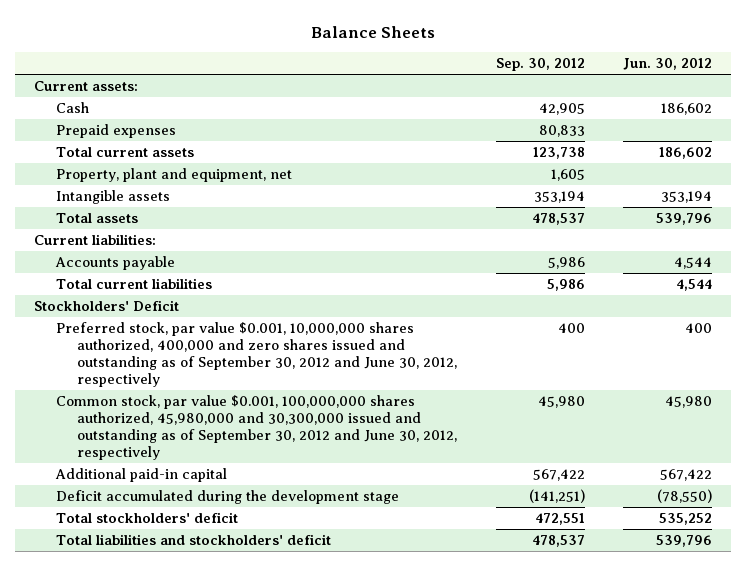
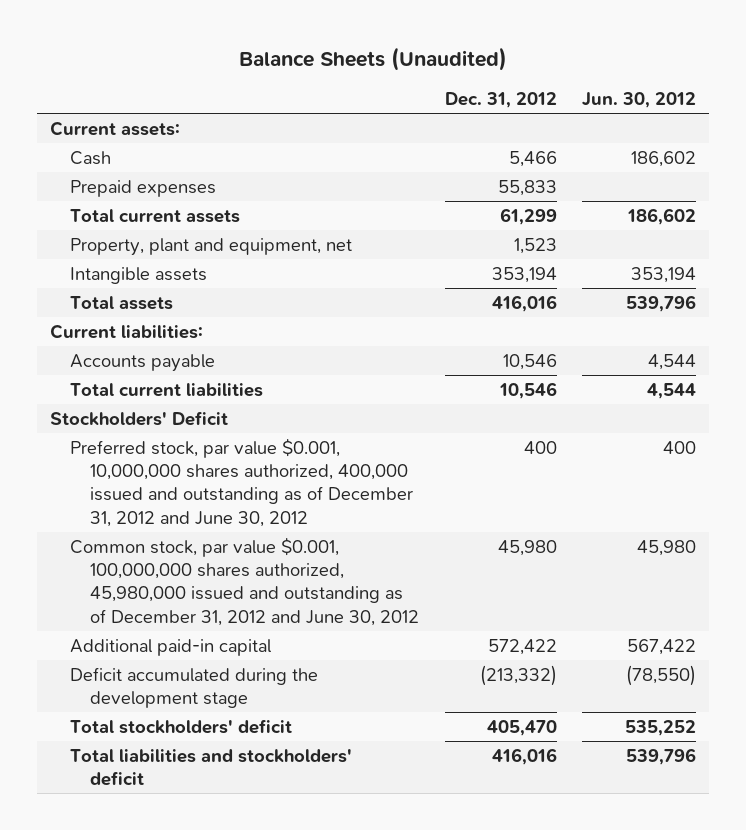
- Balance Sheets
+ Balance Sheets (Unaudited)
- | Sep. 30, 2012 | Jun. 30, 2012
+ | Dec. 31, 2012 | Jun. 30, 2012
- Preferred stock, par value $0.001, 10,000,000 shares authorized, 400,000 and zero shares issued and outstanding as of September 30, 2012 and June 30, 2012, respectively | 400 | 400
- Common stock, par value $0.001, 100,000,000 shares authorized, 45,980,000 and 30,300,000 issued and outstanding as of September 30, 2012 and June 30, 2012, respectively | 45,980 | 45,980
+ Preferred stock, par value $0.001, 10,000,000 shares authorized, 400,000 issued and outstanding as of December 31, 2012 and June 30, 2012 | 400 | 400
+ Common stock, par value $0.001, 100,000,000 shares authorized, 45,980,000 issued and outstanding as of December 31, 2012 and June 30, 2012 | 45,980 | 45,980

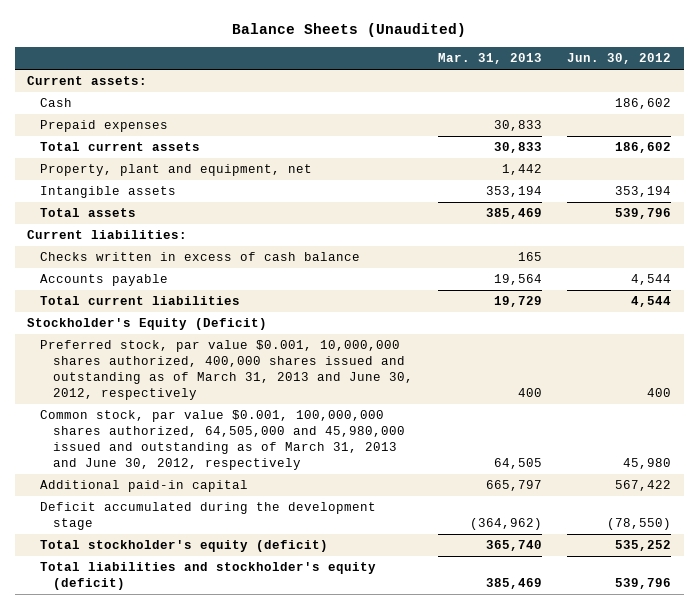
- | Dec. 31, 2012 | Jun. 30, 2012
+ | Mar. 31, 2013 | Jun. 30, 2012
+ Checks written in excess of cash balance | 165 |
- Stockholders' Deficit
- Preferred stock, par value $0.001, 10,000,000 shares authorized, 400,000 issued and outstanding as of December 31, 2012 and June 30, 2012 | 400 | 400
- Common stock, par value $0.001, 100,000,000 shares authorized, 45,980,000 issued and outstanding as of December 31, 2012 and June 30, 2012 | 45,980 | 45,980
+ Stockholder's Equity (Deficit)
+ Preferred stock, par value $0.001, 10,000,000 shares authorized, 400,000 shares issued and outstanding as of March 31, 2013 and June 30, 2012, respectively | 400 | 400
+ Common stock, par value $0.001, 100,000,000 shares authorized, 64,505,000 and 45,980,000 issued and outstanding as of March 31, 2013 and June 30, 2012, respectively | 64,505 | 45,980
- Total stockholders' deficit | 405,470 | 535,252
- Total liabilities and stockholders' deficit | 416,016 | 539,796
+ Total stockholder's equity (deficit) | 365,740 | 535,252
+ Total liabilities and stockholder's equity (deficit) | 385,469 | 539,796

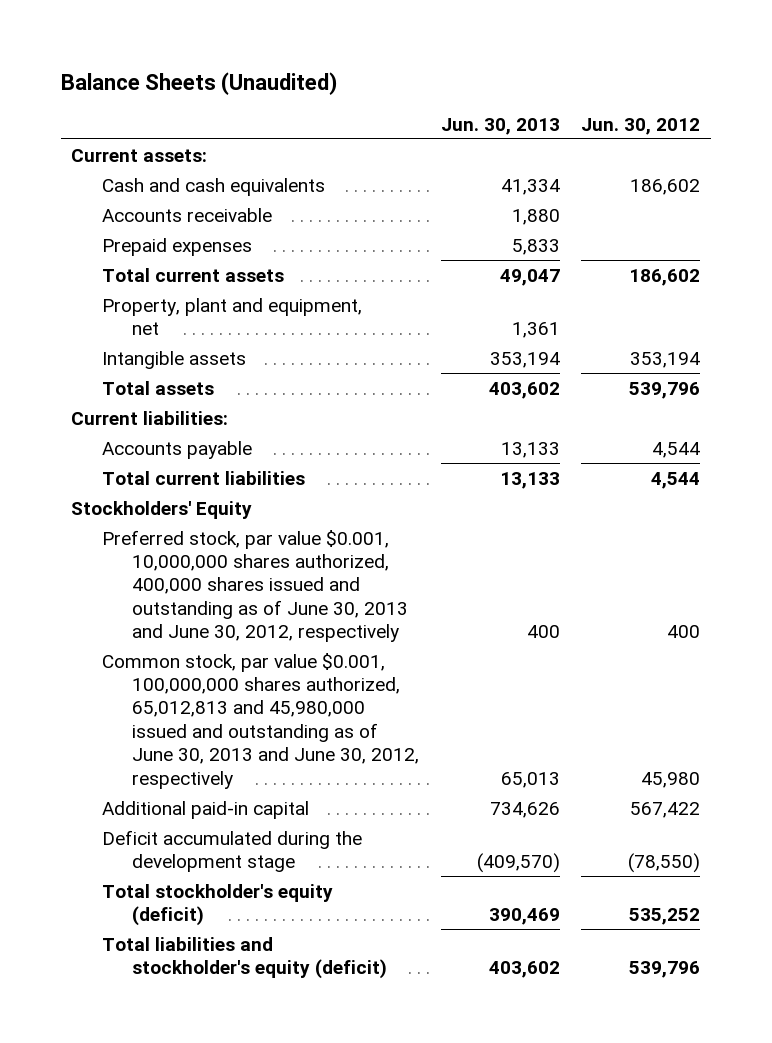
- | Mar. 31, 2013 | Jun. 30, 2012
+ | Jun. 30, 2013 | Jun. 30, 2012
- Cash | | 186,602
+ Cash and cash equivalents | 41,334 | 186,602
+ Accounts receivable | 1,880 |
- Checks written in excess of cash balance | 165 |
- Stockholder's Equity (Deficit)
- Preferred stock, par value $0.001, 10,000,000 shares authorized, 400,000 shares issued and outstanding as of March 31, 2013 and June 30, 2012, respectively | 400 | 400
- Common stock, par value $0.001, 100,000,000 shares authorized, 64,505,000 and 45,980,000 issued and outstanding as of March 31, 2013 and June 30, 2012, respectively | 64,505 | 45,980
+ Stockholders' Equity
+ Preferred stock, par value $0.001, 10,000,000 shares authorized, 400,000 shares issued and outstanding as of June 30, 2013 and June 30, 2012, respectively | 400 | 400
+ Common stock, par value $0.001, 100,000,000 shares authorized, 65,012,813 and 45,980,000 issued and outstanding as of June 30, 2013 and June 30, 2012, respectively | 65,013 | 45,980

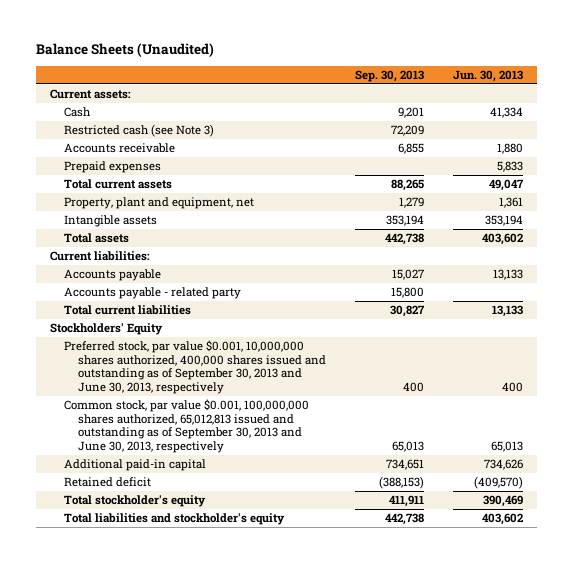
- | Jun. 30, 2013 | Jun. 30, 2012
+ | Sep. 30, 2013 | Jun. 30, 2013
- Cash and cash equivalents | 41,334 | 186,602
+ Cash | 9,201 | 41,334
+ Restricted cash (see Note 3) | 72,209 |
+ Accounts payable - related party | 15,800 |
- Preferred stock, par value $0.001, 10,000,000 shares authorized, 400,000 shares issued and outstanding as of June 30, 2013 and June 30, 2012, respectively | 400 | 400
- Common stock, par value $0.001, 100,000,000 shares authorized, 65,012,813 and 45,980,000 issued and outstanding as of June 30, 2013 and June 30, 2012, respectively | 65,013 | 45,980
+ Preferred stock, par value $0.001, 10,000,000 shares authorized, 400,000 shares issued and outstanding as of September 30, 2013 and June 30, 2013, respectively | 400 | 400
+ Common stock, par value $0.001, 100,000,000 shares authorized, 65,012,813 issued and outstanding as of September 30, 2013 and June 30, 2013, respectively | 65,013 | 65,013
- Deficit accumulated during the development stage | (409,570) | (78,550)
- Total stockholder's equity (deficit) | 390,469 | 535,252
- Total liabilities and stockholder's equity (deficit) | 403,602 | 539,796
+ Retained deficit | (388,153) | (409,570)
+ Total stockholder's equity | 411,911 | 390,469
+ Total liabilities and stockholder's equity | 442,738 | 403,602

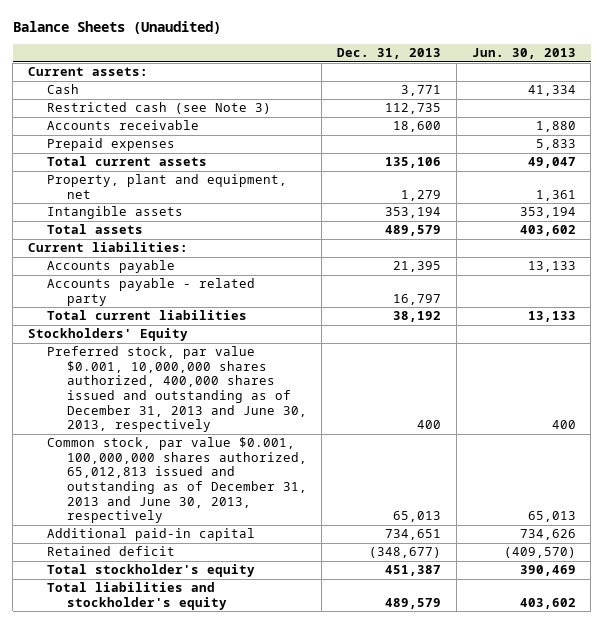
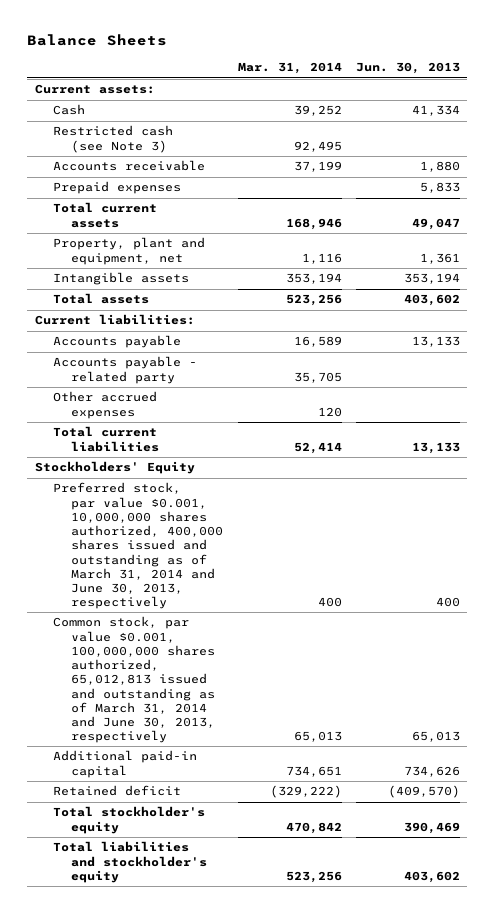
- Balance Sheets (Unaudited)
+ Balance Sheets
- | Dec. 31, 2013 | Jun. 30, 2013
+ | Mar. 31, 2014 | Jun. 30, 2013
+ Other accrued expenses | 120 |
- Preferred stock, par value $0.001, 10,000,000 shares authorized, 400,000 shares issued and outstanding as of December 31, 2013 and June 30, 2013, respectively | 400 | 400
- Common stock, par value $0.001, 100,000,000 shares authorized, 65,012,813 issued and outstanding as of December 31, 2013 and June 30, 2013, respectively | 65,013 | 65,013
+ Preferred stock, par value $0.001, 10,000,000 shares authorized, 400,000 shares issued and outstanding as of March 31, 2014 and June 30, 2013, respectively | 400 | 400
+ Common stock, par value $0.001, 100,000,000 shares authorized, 65,012,813 issued and outstanding as of March 31, 2014 and June 30, 2013, respectively | 65,013 | 65,013

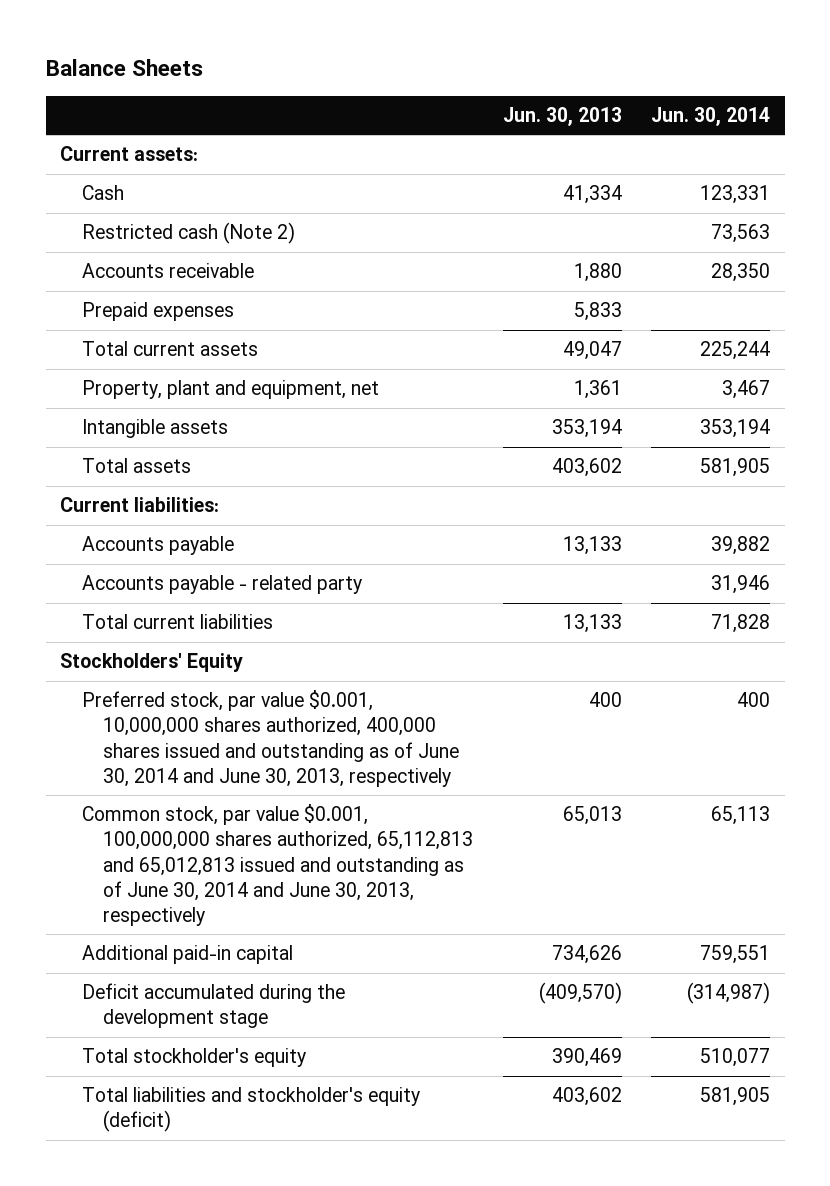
- | Mar. 31, 2014 | Jun. 30, 2013
+ | Jun. 30, 2013 | Jun. 30, 2014
- Restricted cash (see Note 3) | 92,495 |
+ Restricted cash (Note 2) | | 73,563
- Other accrued expenses | 120 |
- Preferred stock, par value $0.001, 10,000,000 shares authorized, 400,000 shares issued and outstanding as of March 31, 2014 and June 30, 2013, respectively | 400 | 400
- Common stock, par value $0.001, 100,000,000 shares authorized, 65,012,813 issued and outstanding as of March 31, 2014 and June 30, 2013, respectively | 65,013 | 65,013
+ Preferred stock, par value $0.001, 10,000,000 shares authorized, 400,000 shares issued and outstanding as of June 30, 2014 and June 30, 2013, respectively | 400 | 400
+ Common stock, par value $0.001, 100,000,000 shares authorized, 65,112,813 and 65,012,813 issued and outstanding as of June 30, 2014 and June 30, 2013, respectively | 65,013 | 65,113
- Retained deficit | (329,222) | (409,570)
+ Deficit accumulated during the development stage | (409,570) | (314,987)
- Total liabilities and stockholder's equity | 523,256 | 403,602
+ Total liabilities and stockholder's equity (deficit) | 403,602 | 581,905

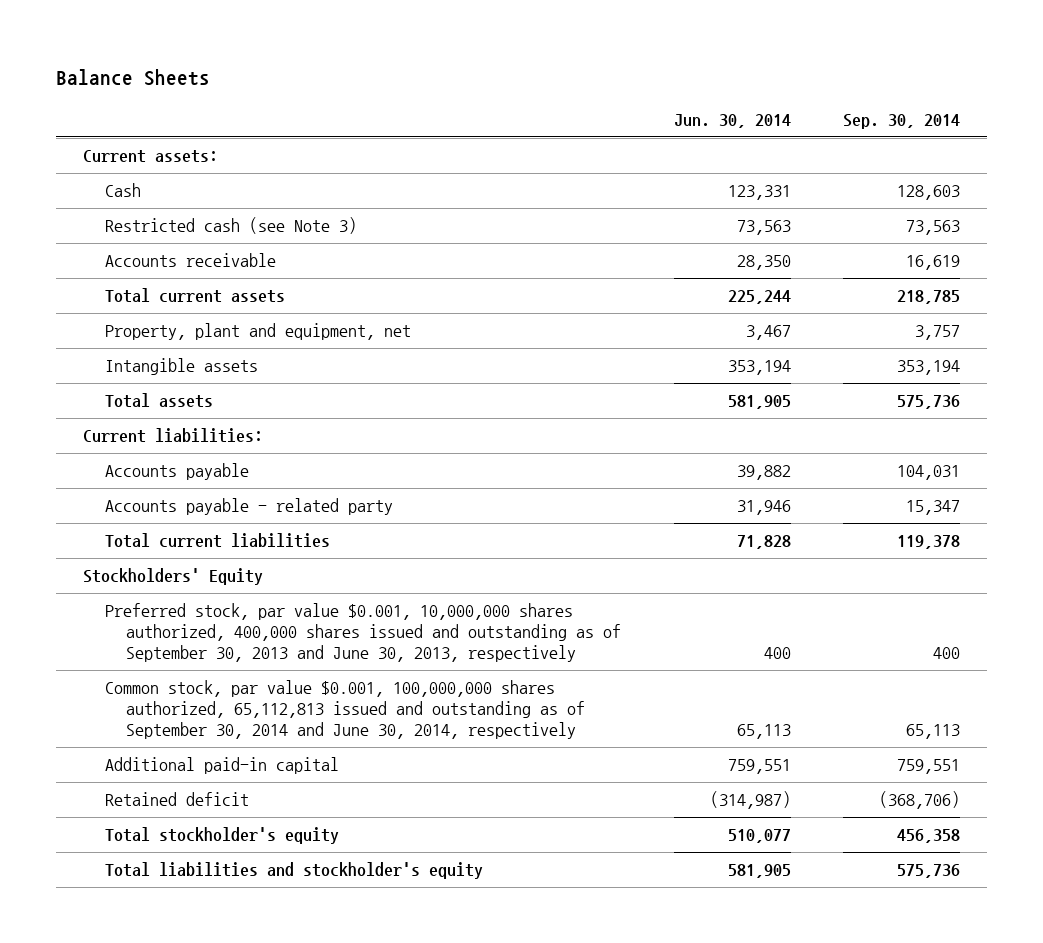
- | Jun. 30, 2013 | Jun. 30, 2014
+ | Jun. 30, 2014 | Sep. 30, 2014
- Restricted cash (Note 2) | | 73,563
+ Restricted cash (see Note 3) | 73,563 | 73,563
- Prepaid expenses | 5,833 |
- Preferred stock, par value $0.001, 10,000,000 shares authorized, 400,000 shares issued and outstanding as of June 30, 2014 and June 30, 2013, respectively | 400 | 400
- Common stock, par value $0.001, 100,000,000 shares authorized, 65,112,813 and 65,012,813 issued and outstanding as of June 30, 2014 and June 30, 2013, respectively | 65,013 | 65,113
+ Preferred stock, par value $0.001, 10,000,000 shares authorized, 400,000 shares issued and outstanding as of September 30, 2013 and June 30, 2013, respectively | 400 | 400
+ Common stock, par value $0.001, 100,000,000 shares authorized, 65,112,813 issued and outstanding as of September 30, 2014 and June 30, 2014, respectively | 65,113 | 65,113
- Deficit accumulated during the development stage | (409,570) | (314,987)
+ Retained deficit | (314,987) | (368,706)
- Total liabilities and stockholder's equity (deficit) | 403,602 | 581,905
+ Total liabilities and stockholder's equity | 581,905 | 575,736

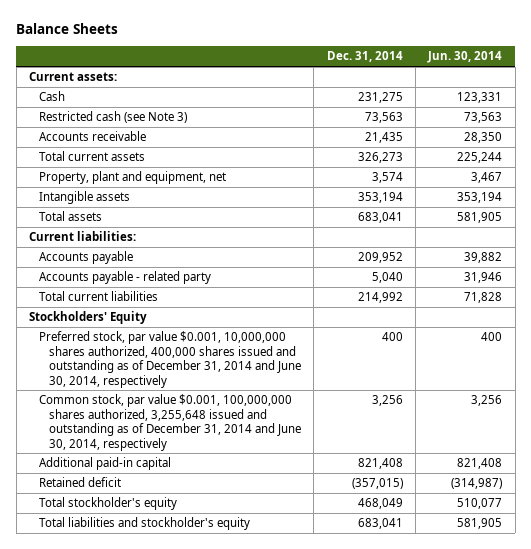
- | Jun. 30, 2014 | Sep. 30, 2014
+ | Dec. 31, 2014 | Jun. 30, 2014
- Preferred stock, par value $0.001, 10,000,000 shares authorized, 400,000 shares issued and outstanding as of September 30, 2013 and June 30, 2013, respectively | 400 | 400
- Common stock, par value $0.001, 100,000,000 shares authorized, 65,112,813 issued and outstanding as of September 30, 2014 and June 30, 2014, respectively | 65,113 | 65,113
- Additional paid-in capital | 759,551 | 759,551
+ Preferred stock, par value $0.001, 10,000,000 shares authorized, 400,000 shares issued and outstanding as of December 31, 2014 and June 30, 2014, respectively | 400 | 400
+ Common stock, par value $0.001, 100,000,000 shares authorized, 3,255,648 issued and outstanding as of December 31, 2014 and June 30, 2014, respectively | 3,256 | 3,256
+ Additional paid-in capital | 821,408 | 821,408

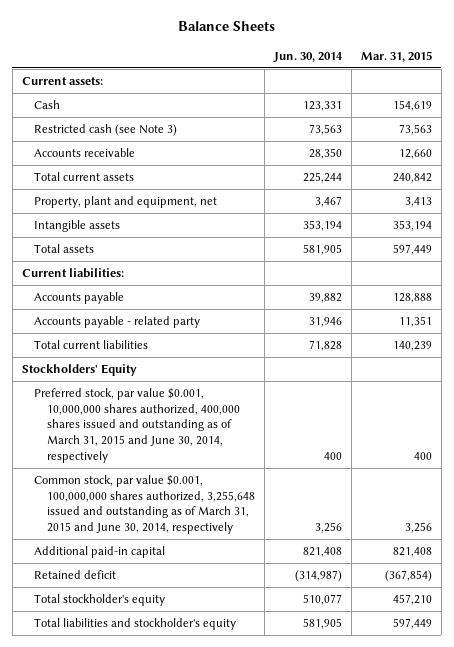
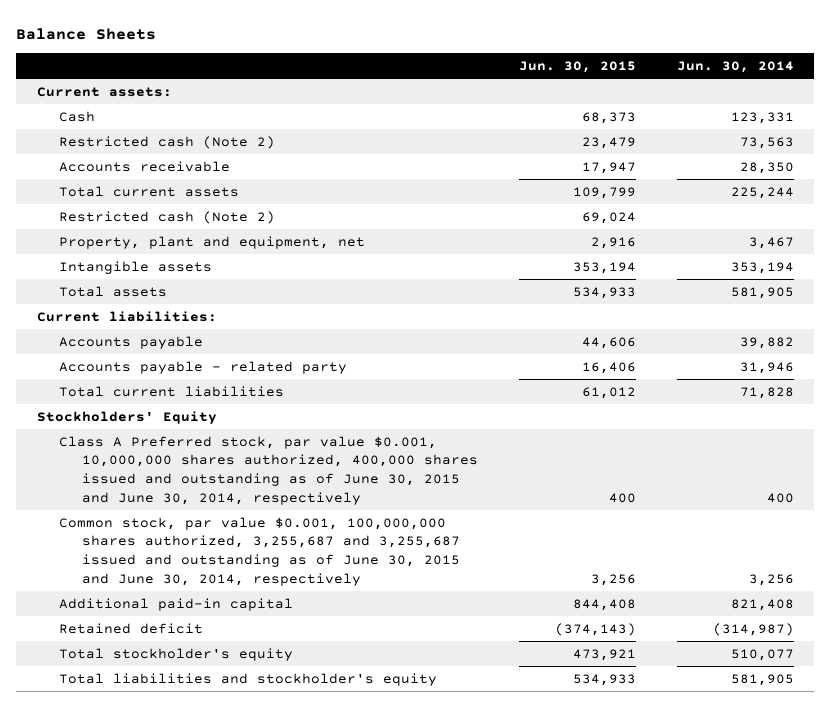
- | Jun. 30, 2014 | Mar. 31, 2015
+ | Jun. 30, 2015 | Jun. 30, 2014
- Restricted cash (see Note 3) | 73,563 | 73,563
+ Restricted cash (Note 2) | 23,479 | 73,563
+ Restricted cash (Note 2) | 69,024 |
- Preferred stock, par value $0.001, 10,000,000 shares authorized, 400,000 shares issued and outstanding as of March 31, 2015 and June 30, 2014, respectively | 400 | 400
- Common stock, par value $0.001, 100,000,000 shares authorized, 3,255,648 issued and outstanding as of March 31, 2015 and June 30, 2014, respectively | 3,256 | 3,256
+ Class A Preferred stock, par value $0.001, 10,000,000 shares authorized, 400,000 shares issued and outstanding as of June 30, 2015 and June 30, 2014, respectively | 400 | 400
+ Common stock, par value $0.001, 100,000,000 shares authorized, 3,255,687 and 3,255,687 issued and outstanding as of June 30, 2015 and June 30, 2014, respectively | 3,256 | 3,256

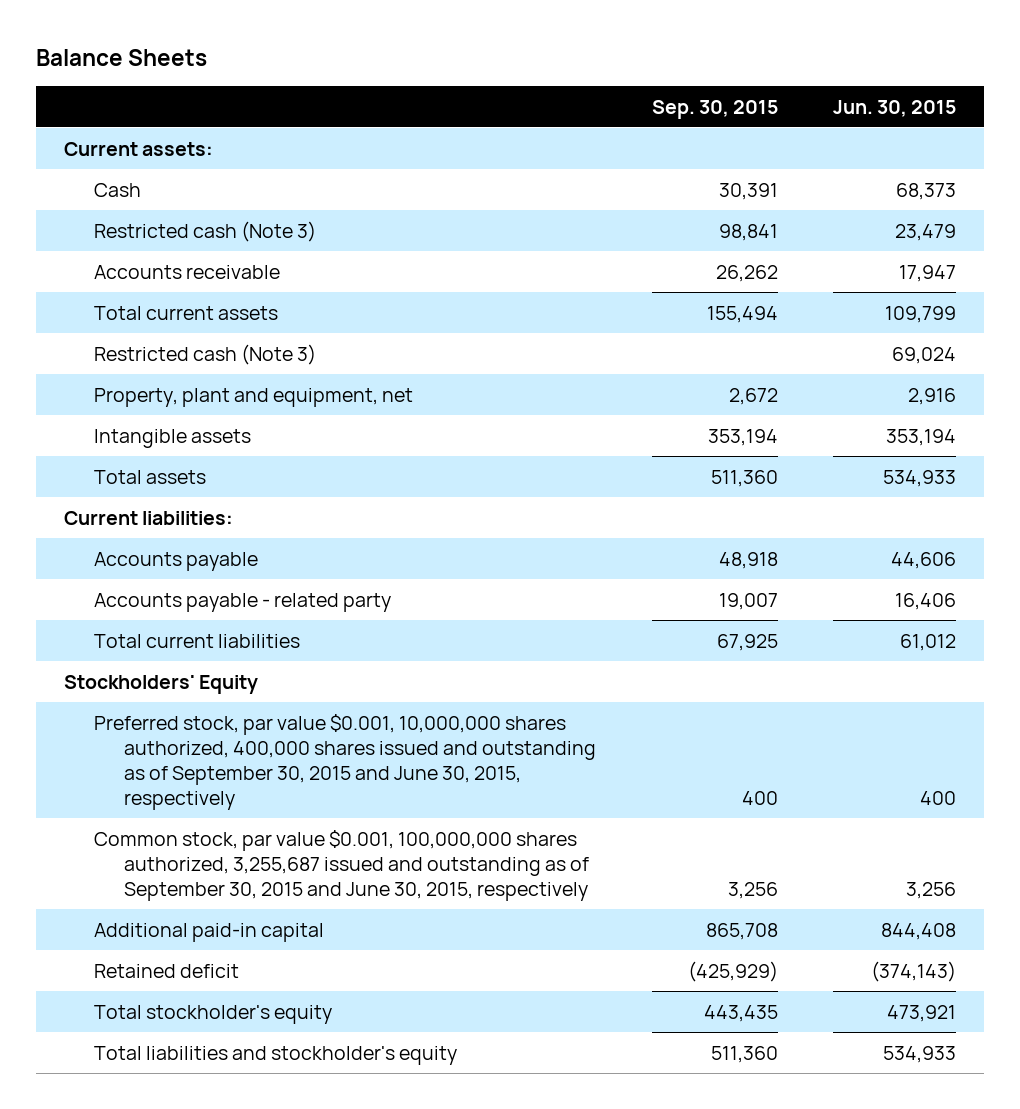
- | Jun. 30, 2015 | Jun. 30, 2014
+ | Sep. 30, 2015 | Jun. 30, 2015
- Restricted cash (Note 2) | 23,479 | 73,563
+ Restricted cash (Note 3) | 98,841 | 23,479
- Restricted cash (Note 2) | 69,024 |
+ Restricted cash (Note 3) | | 69,024
- Class A Preferred stock, par value $0.001, 10,000,000 shares authorized, 400,000 shares issued and outstanding as of June 30, 2015 and June 30, 2014, respectively | 400 | 400
- Common stock, par value $0.001, 100,000,000 shares authorized, 3,255,687 and 3,255,687 issued and outstanding as of June 30, 2015 and June 30, 2014, respectively | 3,256 | 3,256
+ Preferred stock, par value $0.001, 10,000,000 shares authorized, 400,000 shares issued and outstanding as of September 30, 2015 and June 30, 2015, respectively | 400 | 400
+ Common stock, par value $0.001, 100,000,000 shares authorized, 3,255,687 issued and outstanding as of September 30, 2015 and June 30, 2015, respectively | 3,256 | 3,256

